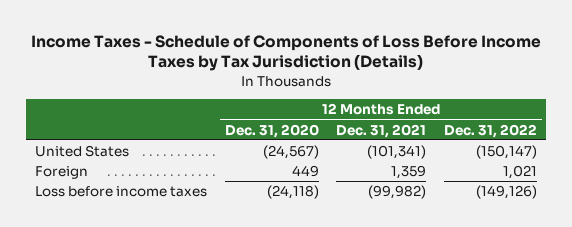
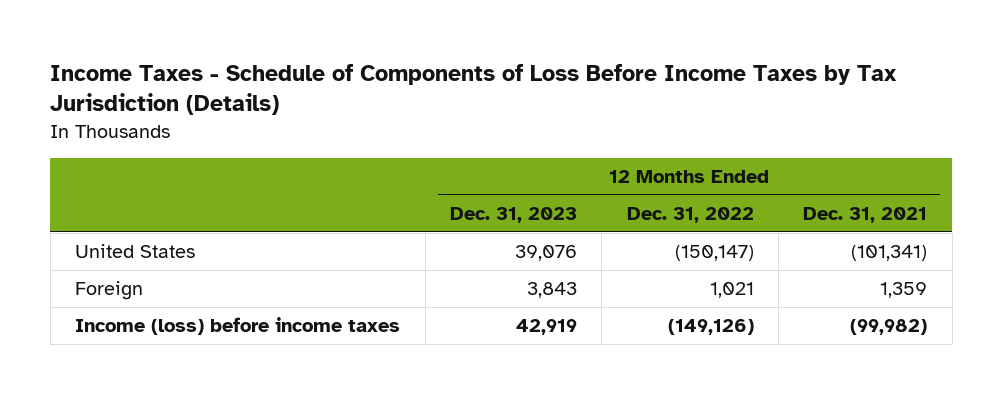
- | 12 Months Ended Dec. 31, 2020 | 12 Months Ended Dec. 31, 2021 | 12 Months Ended Dec. 31, 2022
+ | 12 Months Ended Dec. 31, 2023 | 12 Months Ended Dec. 31, 2022 | 12 Months Ended Dec. 31, 2021
- Loss before income taxes | (24,118) | (99,982) | (149,126)
+ Income (loss) before income taxes | 42,919 | (149,126) | (99,982)

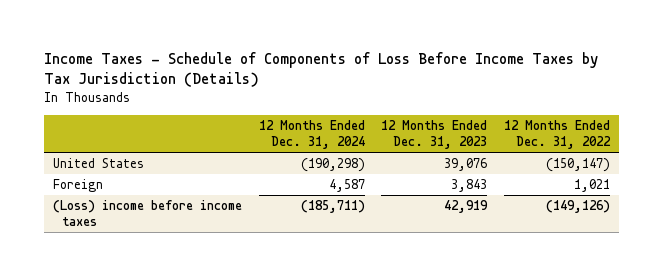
- | 12 Months Ended Dec. 31, 2023 | 12 Months Ended Dec. 31, 2022 | 12 Months Ended Dec. 31, 2021
+ | 12 Months Ended Dec. 31, 2024 | 12 Months Ended Dec. 31, 2023 | 12 Months Ended Dec. 31, 2022
- Income (loss) before income taxes | 42,919 | (149,126) | (99,982)
+ (Loss) income before income taxes | (185,711) | 42,919 | (149,126)

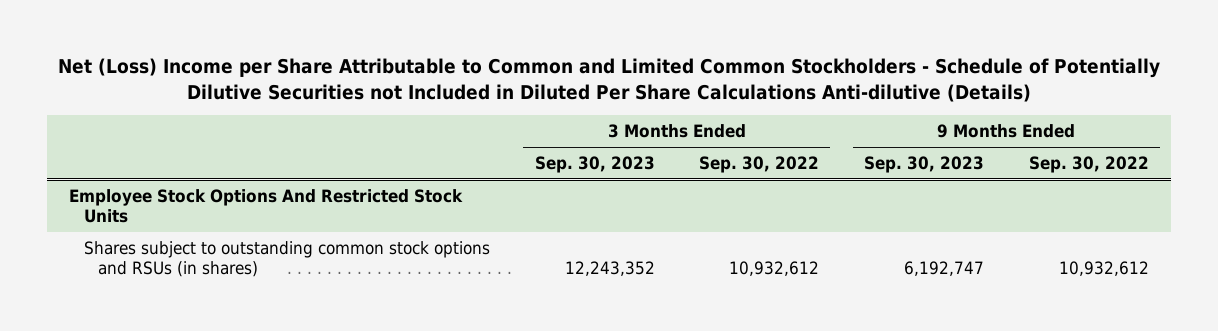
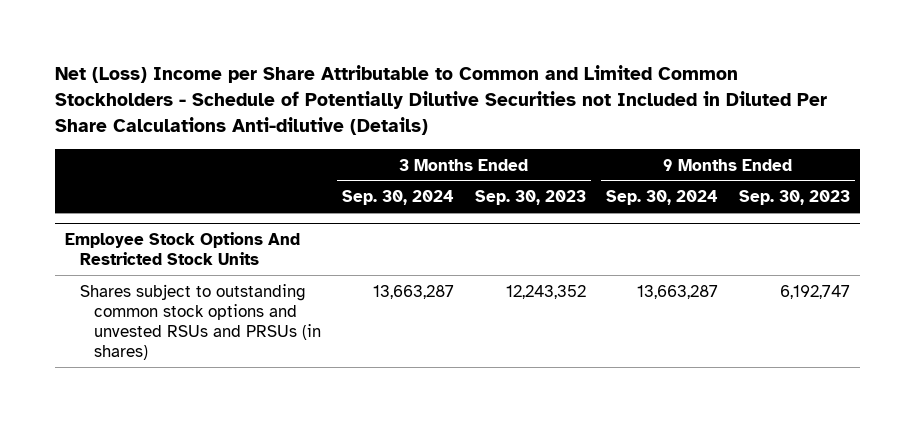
- | 3 Months Ended Sep. 30, 2023 | 3 Months Ended Sep. 30, 2022 | 9 Months Ended Sep. 30, 2023 | 9 Months Ended Sep. 30, 2022
+ | 3 Months Ended Sep. 30, 2024 | 3 Months Ended Sep. 30, 2023 | 9 Months Ended Sep. 30, 2024 | 9 Months Ended Sep. 30, 2023
@ Employee Stock Options And Restricted Stock Units
- Shares subject to outstanding common stock options and RSUs (in shares) | 12,243,352 | 10,932,612 | 6,192,747 | 10,932,612
+ Shares subject to outstanding common stock options and unvested RSUs and PRSUs (in shares) | 13,663,287 | 12,243,352 | 13,663,287 | 6,192,747

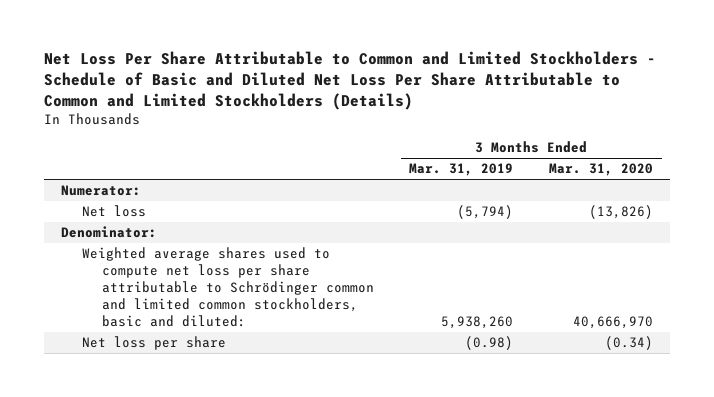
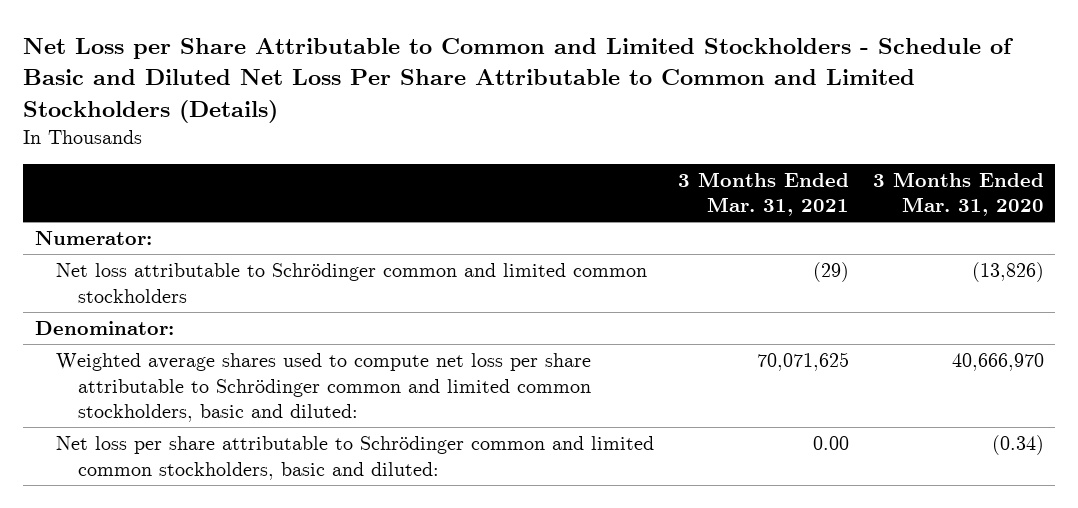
- Net Loss Per Share Attributable to Common and Limited Stockholders - Schedule of Basic and Diluted Net Loss Per Share Attributable to Common and Limited Stockholders (Details)
+ Net Loss per Share Attributable to Common and Limited Stockholders - Schedule of Basic and Diluted Net Loss Per Share Attributable to Common and Limited Stockholders (Details)
- | 3 Months Ended Mar. 31, 2019 | 3 Months Ended Mar. 31, 2020
+ | 3 Months Ended Mar. 31, 2021 | 3 Months Ended Mar. 31, 2020
- Net loss | (5,794) | (13,826)
+ Net loss attributable to Schrödinger common and limited common stockholders | (29) | (13,826)
- Net loss per share | (0.98) | (0.34)
+ Net loss per share attributable to Schrödinger common and limited common stockholders, basic and diluted: | 0.00 | (0.34)

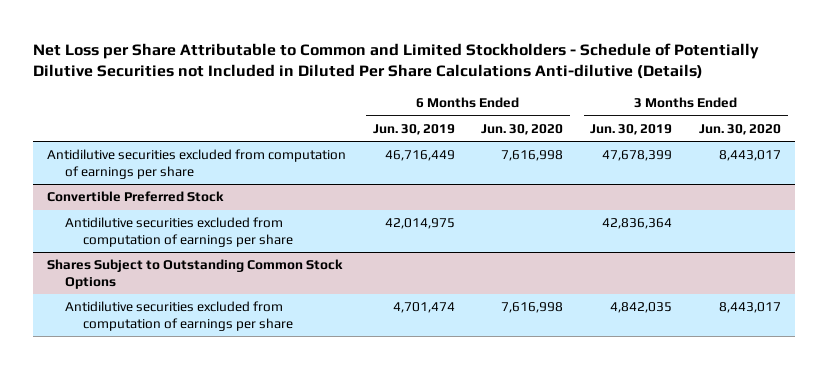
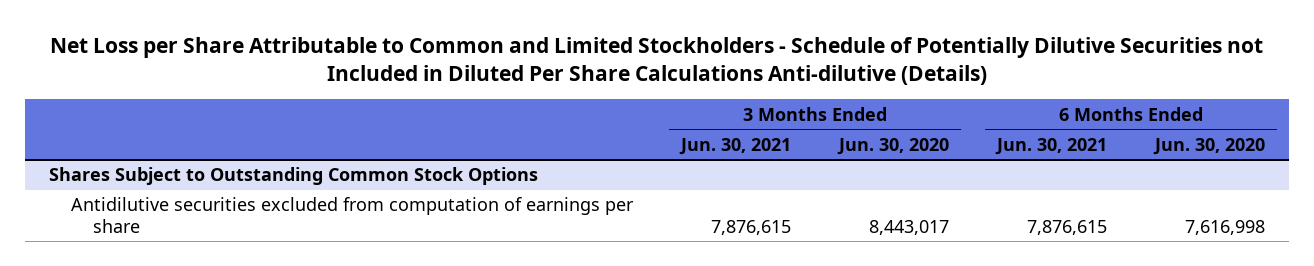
- | 6 Months Ended Jun. 30, 2019 | 6 Months Ended Jun. 30, 2020 | 3 Months Ended Jun. 30, 2019 | 3 Months Ended Jun. 30, 2020
+ | 3 Months Ended Jun. 30, 2021 | 3 Months Ended Jun. 30, 2020 | 6 Months Ended Jun. 30, 2021 | 6 Months Ended Jun. 30, 2020
- Antidilutive securities excluded from computation of earnings per share | 46,716,449 | 7,616,998 | 47,678,399 | 8,443,017
- Convertible Preferred Stock
- Antidilutive securities excluded from computation of earnings per share | 42,014,975 | | 42,836,364 |

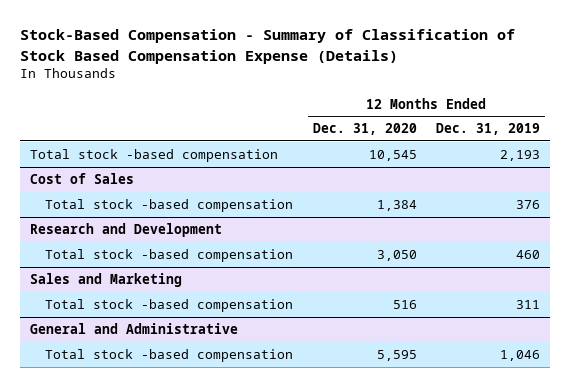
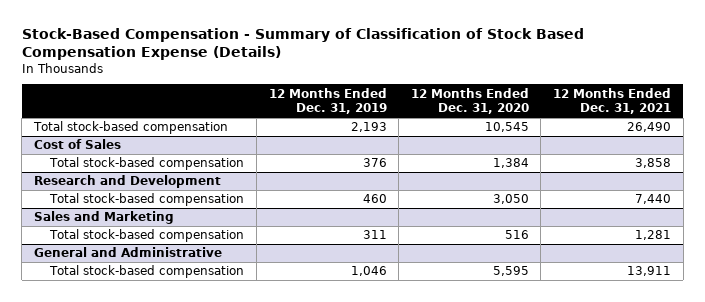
- | 12 Months Ended Dec. 31, 2020 | 12 Months Ended Dec. 31, 2019
+ | 12 Months Ended Dec. 31, 2019 | 12 Months Ended Dec. 31, 2020 | 12 Months Ended Dec. 31, 2021
- Total stock -based compensation | 10,545 | 2,193
+ Total stock-based compensation | 2,193 | 10,545 | 26,490
@ Cost of Sales
- Total stock -based compensation | 1,384 | 376
+ Total stock-based compensation | 376 | 1,384 | 3,858
@ Research and Development
- Total stock -based compensation | 3,050 | 460
+ Total stock-based compensation | 460 | 3,050 | 7,440
@ Sales and Marketing
- Total stock -based compensation | 516 | 311
+ Total stock-based compensation | 311 | 516 | 1,281
@ General and Administrative
- Total stock -based compensation | 5,595 | 1,046
+ Total stock-based compensation | 1,046 | 5,595 | 13,911

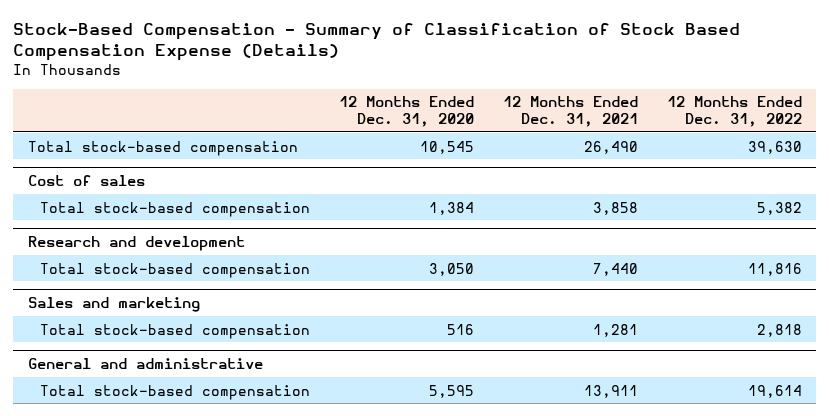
- | 12 Months Ended Dec. 31, 2019 | 12 Months Ended Dec. 31, 2020 | 12 Months Ended Dec. 31, 2021
+ | 12 Months Ended Dec. 31, 2020 | 12 Months Ended Dec. 31, 2021 | 12 Months Ended Dec. 31, 2022
- Cost of Sales
+ Cost of sales
- Research and Development
+ Research and development
- Sales and Marketing
+ Sales and marketing
- General and Administrative
+ General and administrative

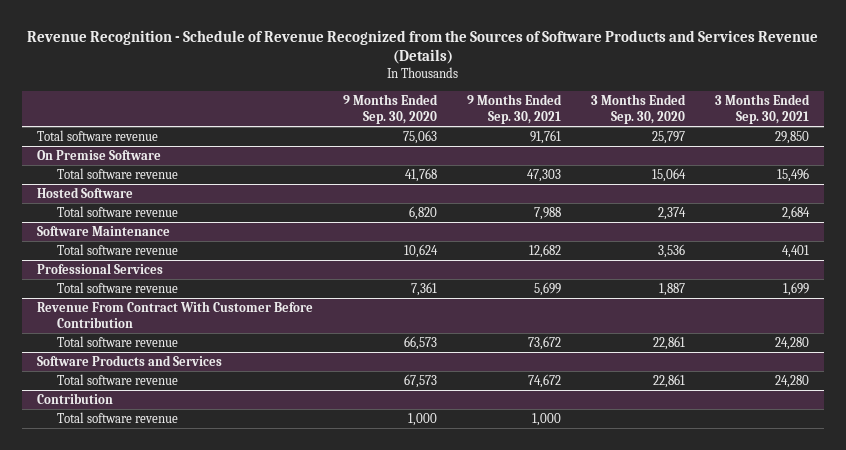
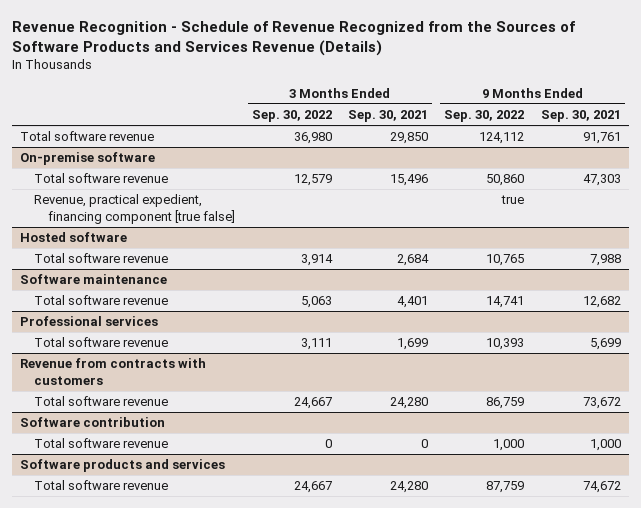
- | 9 Months Ended Sep. 30, 2020 | 9 Months Ended Sep. 30, 2021 | 3 Months Ended Sep. 30, 2020 | 3 Months Ended Sep. 30, 2021
+ | 3 Months Ended Sep. 30, 2022 | 3 Months Ended Sep. 30, 2021 | 9 Months Ended Sep. 30, 2022 | 9 Months Ended Sep. 30, 2021
- On Premise Software
+ On-premise software
- Hosted Software
+ Revenue, practical expedient, financing component [true false] | | | true |
+ Hosted software
- Software Maintenance
+ Software maintenance
- Professional Services
+ Professional services
- Revenue From Contract With Customer Before Contribution
+ Revenue from contracts with customers
- Software Products and Services
+ Software contribution
+ Total software revenue | 0 | 0 | 1,000 | 1,000
+ Software products and services
- Contribution
- Total software revenue | 1,000 | 1,000 | |

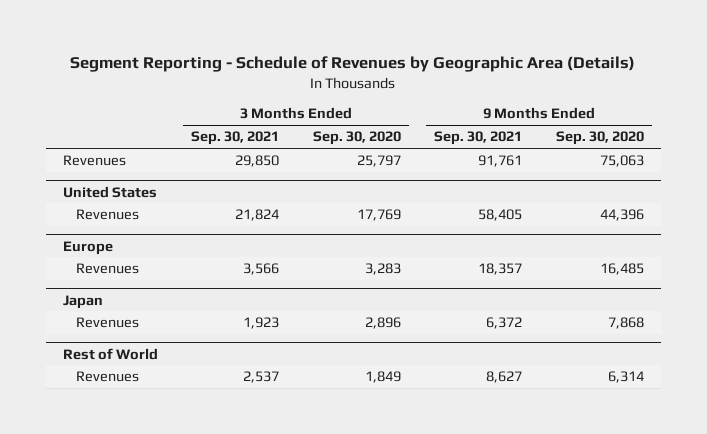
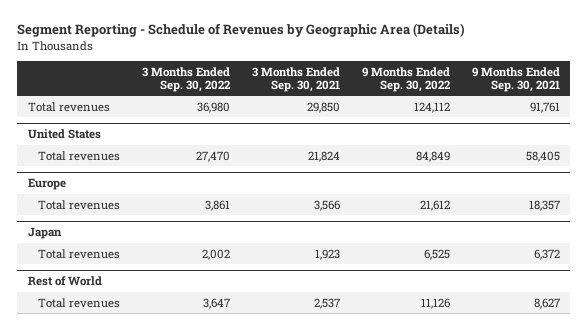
- | 3 Months Ended Sep. 30, 2021 | 3 Months Ended Sep. 30, 2020 | 9 Months Ended Sep. 30, 2021 | 9 Months Ended Sep. 30, 2020
+ | 3 Months Ended Sep. 30, 2022 | 3 Months Ended Sep. 30, 2021 | 9 Months Ended Sep. 30, 2022 | 9 Months Ended Sep. 30, 2021
- Revenues | 29,850 | 25,797 | 91,761 | 75,063
+ Total revenues | 36,980 | 29,850 | 124,112 | 91,761
@ United States
- Revenues | 21,824 | 17,769 | 58,405 | 44,396
+ Total revenues | 27,470 | 21,824 | 84,849 | 58,405
@ Europe
- Revenues | 3,566 | 3,283 | 18,357 | 16,485
+ Total revenues | 3,861 | 3,566 | 21,612 | 18,357
@ Japan
- Revenues | 1,923 | 2,896 | 6,372 | 7,868
+ Total revenues | 2,002 | 1,923 | 6,525 | 6,372
@ Rest of World
- Revenues | 2,537 | 1,849 | 8,627 | 6,314
+ Total revenues | 3,647 | 2,537 | 11,126 | 8,627

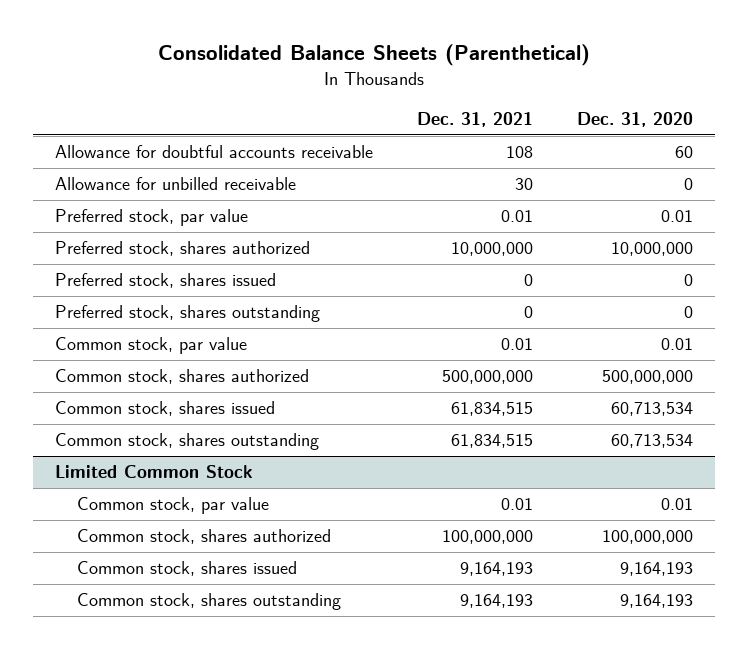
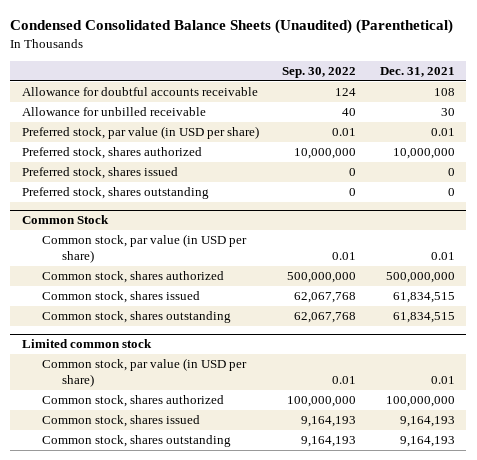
- Consolidated Balance Sheets (Parenthetical)
+ Condensed Consolidated Balance Sheets (Unaudited) (Parenthetical)
- | Dec. 31, 2021 | Dec. 31, 2020
+ | Sep. 30, 2022 | Dec. 31, 2021
- Preferred stock, par value | 0.01 | 0.01
+ Preferred stock, par value (in USD per share) | 0.01 | 0.01
- Common stock, par value | 0.01 | 0.01
+ Common Stock
+ Common stock, par value (in USD per share) | 0.01 | 0.01
- Limited Common Stock
- Common stock, par value | 0.01 | 0.01
+ Limited common stock
+ Common stock, par value (in USD per share) | 0.01 | 0.01

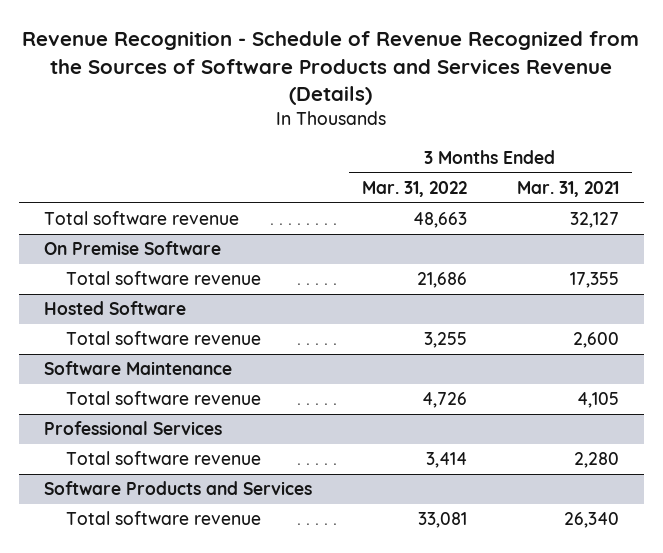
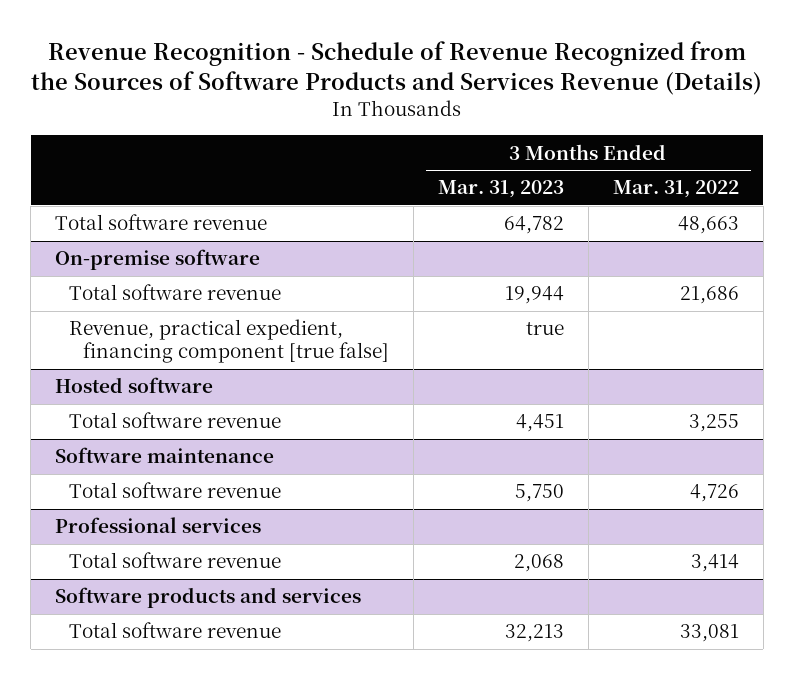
- | 3 Months Ended Mar. 31, 2022 | 3 Months Ended Mar. 31, 2021
+ | 3 Months Ended Mar. 31, 2023 | 3 Months Ended Mar. 31, 2022
- On Premise Software
+ On-premise software
- Hosted Software
+ Revenue, practical expedient, financing component [true false] | true |
+ Hosted software
- Software Maintenance
+ Software maintenance
- Professional Services
+ Professional services
- Software Products and Services
+ Software products and services

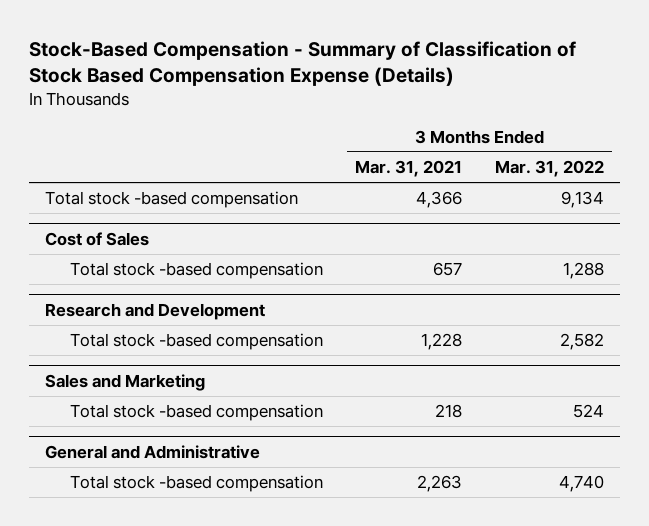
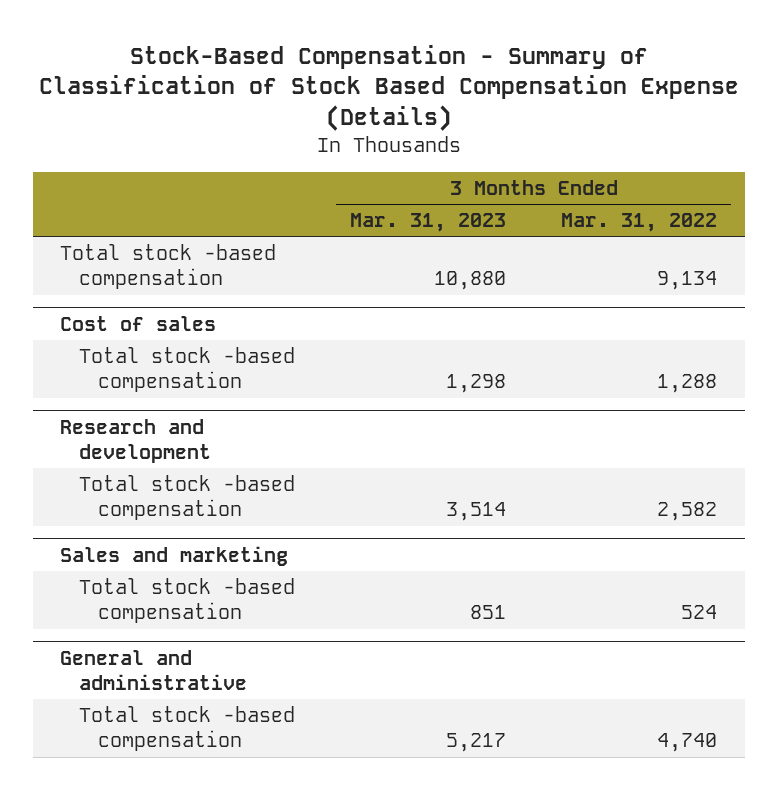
- | 3 Months Ended Mar. 31, 2021 | 3 Months Ended Mar. 31, 2022
+ | 3 Months Ended Mar. 31, 2023 | 3 Months Ended Mar. 31, 2022
- Cost of Sales
+ Cost of sales
- Research and Development
+ Research and development
- Sales and Marketing
+ Sales and marketing
- General and Administrative
+ General and administrative

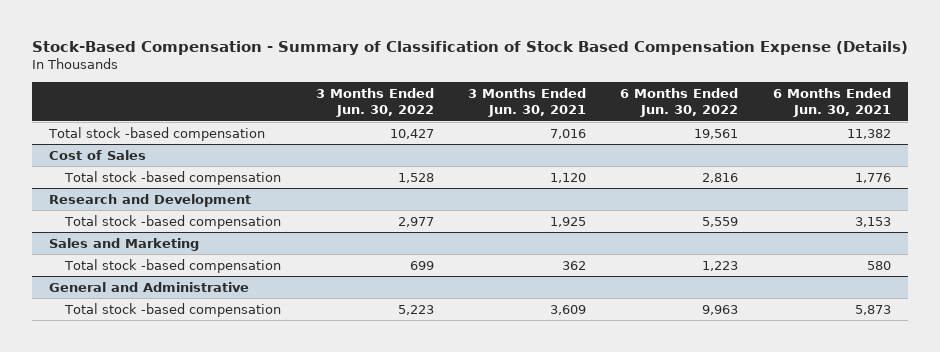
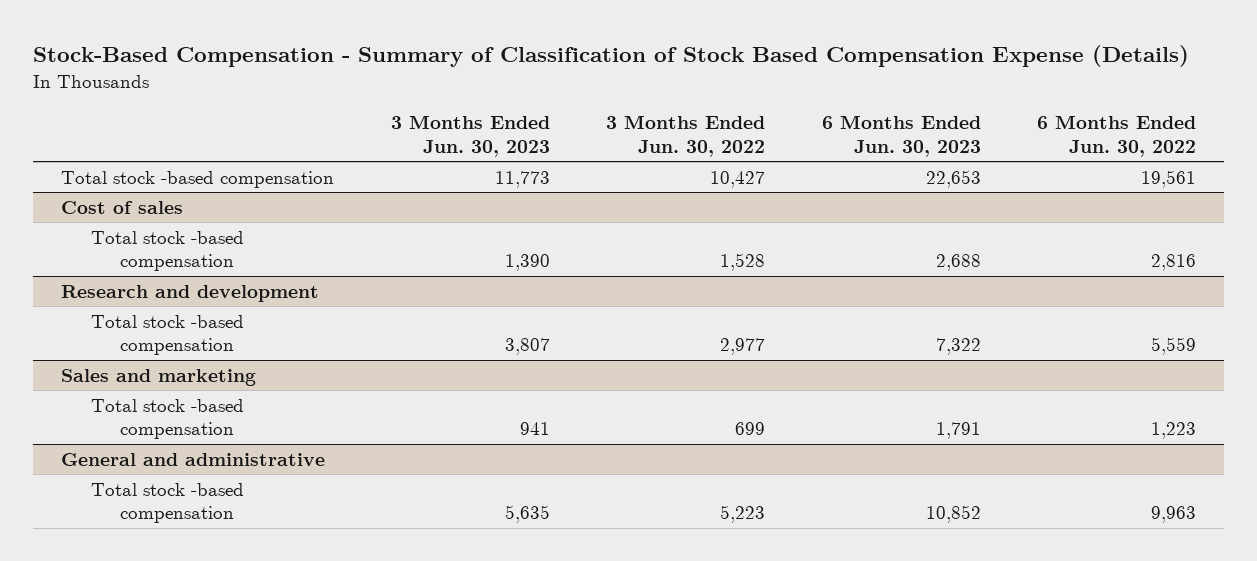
- | 3 Months Ended Jun. 30, 2022 | 3 Months Ended Jun. 30, 2021 | 6 Months Ended Jun. 30, 2022 | 6 Months Ended Jun. 30, 2021
+ | 3 Months Ended Jun. 30, 2023 | 3 Months Ended Jun. 30, 2022 | 6 Months Ended Jun. 30, 2023 | 6 Months Ended Jun. 30, 2022
- Cost of Sales
+ Cost of sales
- Research and Development
+ Research and development
- Sales and Marketing
+ Sales and marketing
- General and Administrative
+ General and administrative

